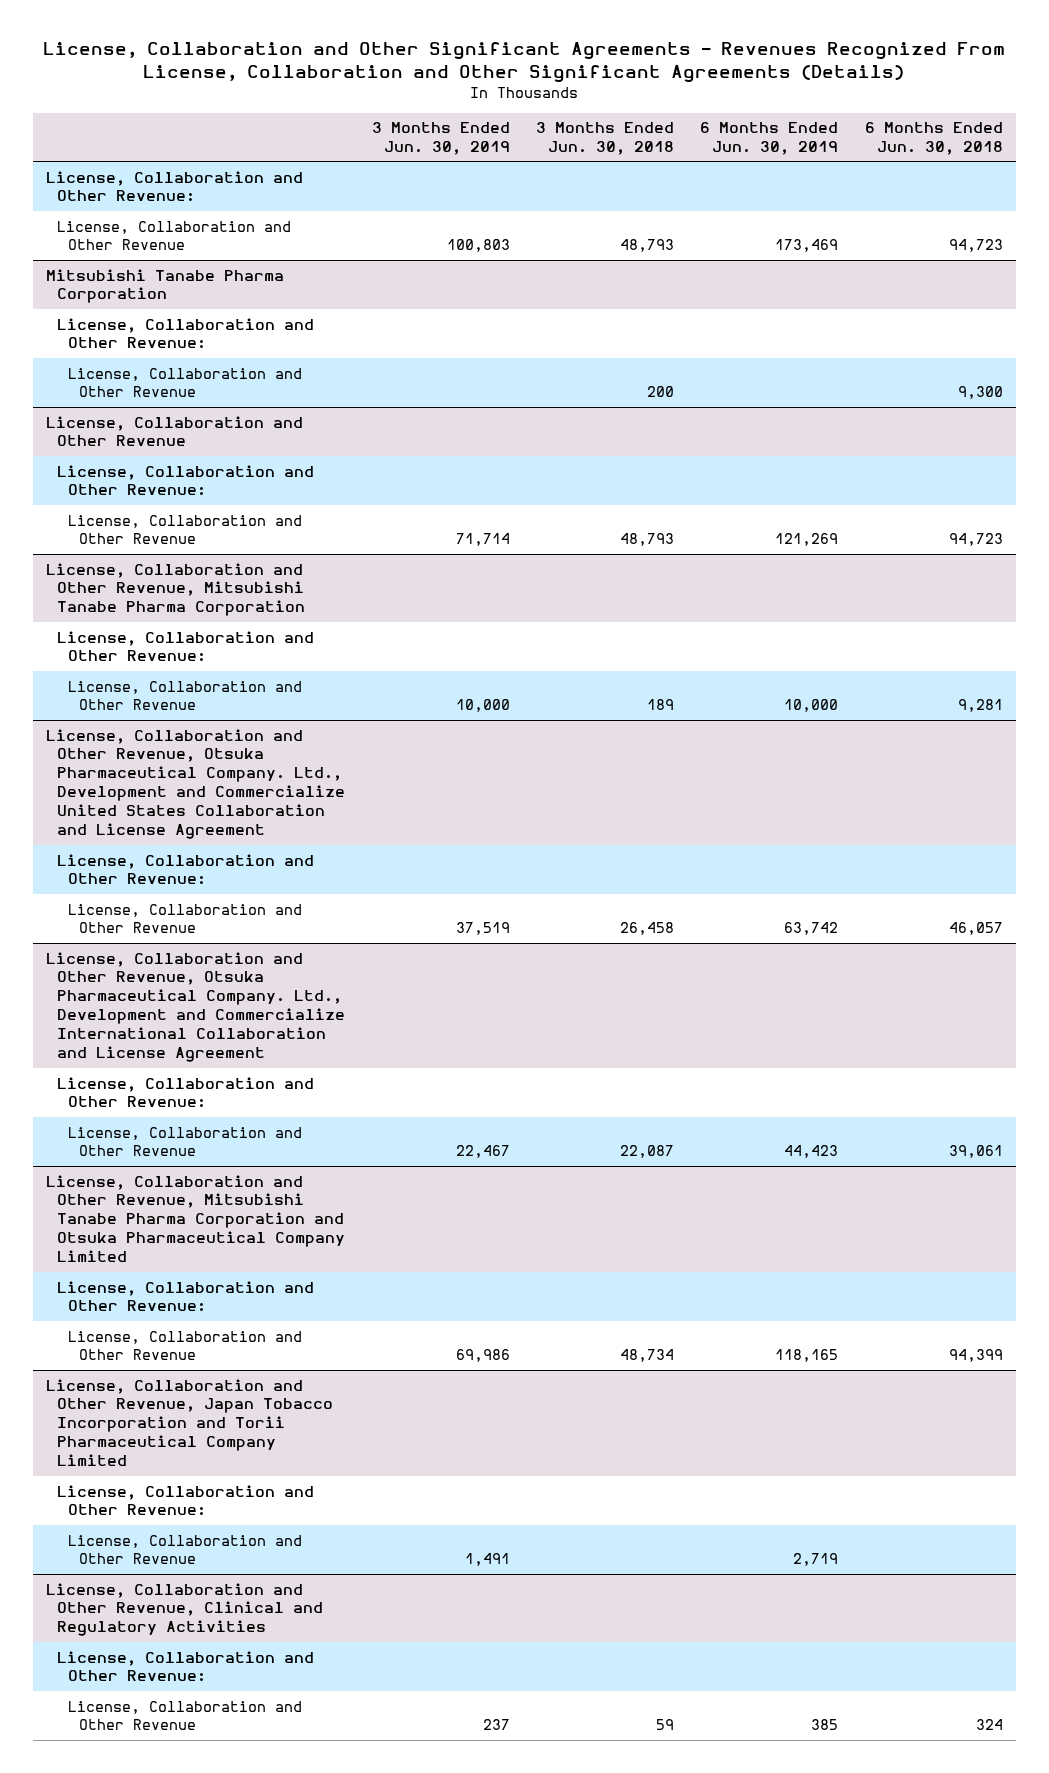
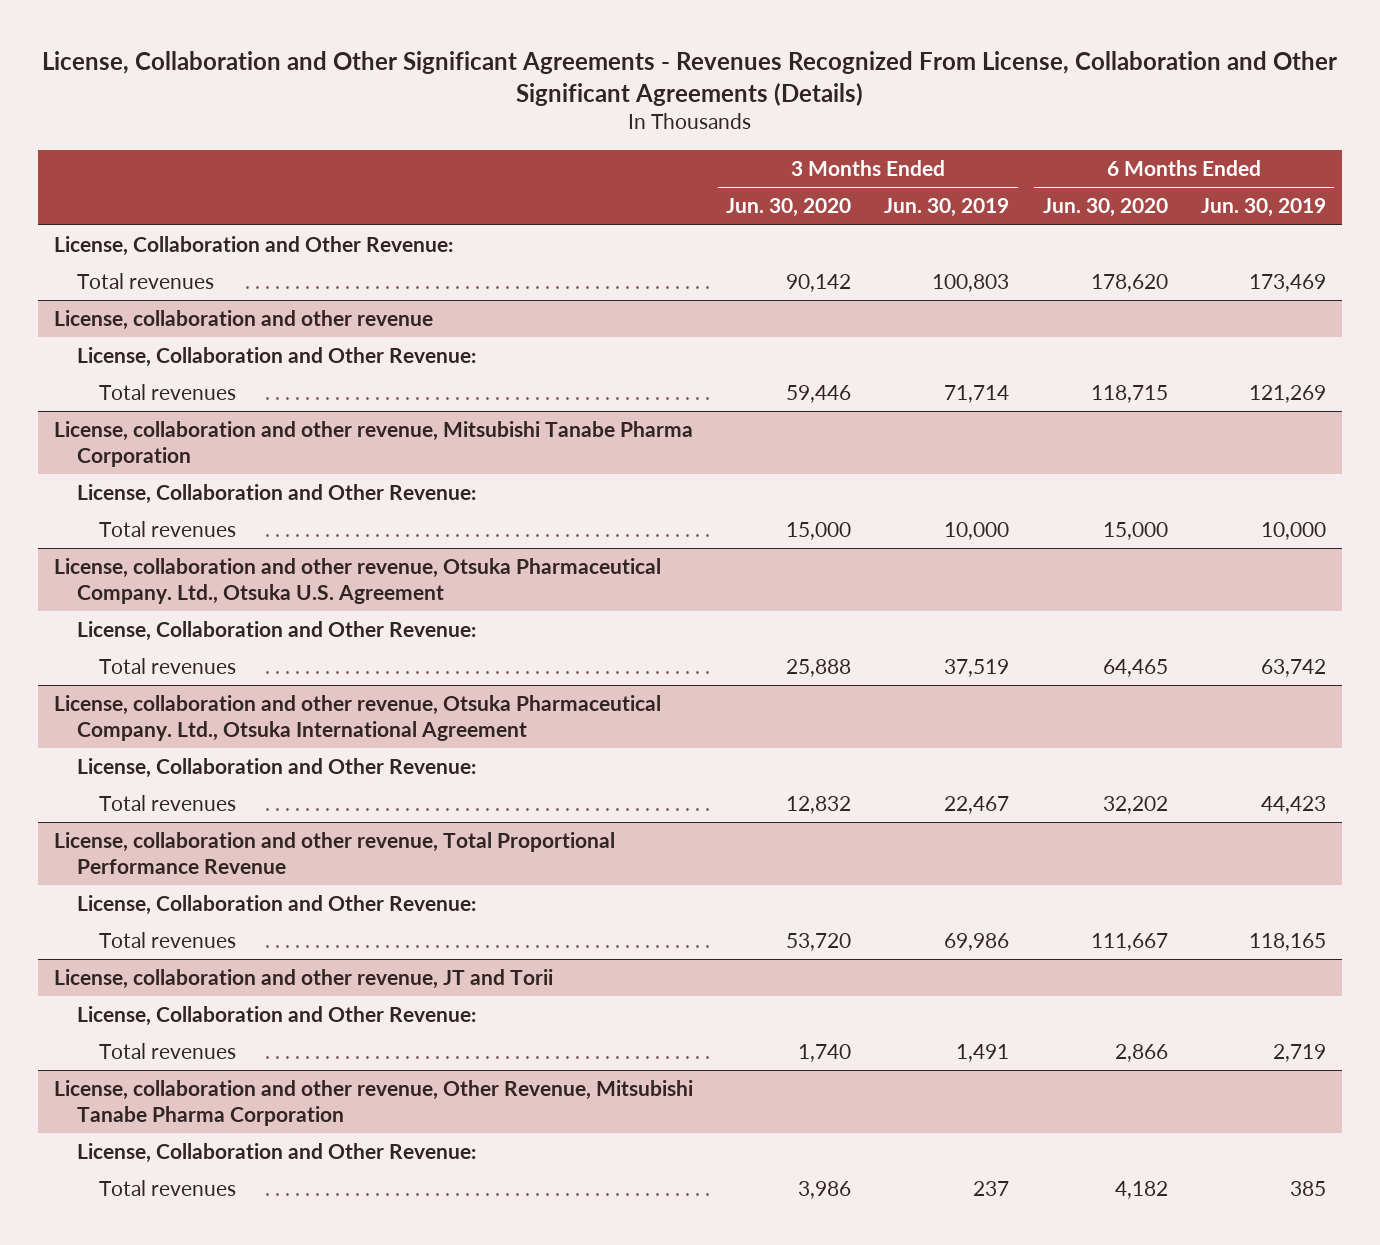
- | 3 Months Ended Jun. 30, 2019 | 3 Months Ended Jun. 30, 2018 | 6 Months Ended Jun. 30, 2019 | 6 Months Ended Jun. 30, 2018
+ | 3 Months Ended Jun. 30, 2020 | 3 Months Ended Jun. 30, 2019 | 6 Months Ended Jun. 30, 2020 | 6 Months Ended Jun. 30, 2019
- License, Collaboration and Other Revenue | 100,803 | 48,793 | 173,469 | 94,723
- Mitsubishi Tanabe Pharma Corporation
- License, Collaboration and Other Revenue:
- License, Collaboration and Other Revenue | | 200 | | 9,300
- License, Collaboration and Other Revenue
+ Total revenues | 90,142 | 100,803 | 178,620 | 173,469
+ License, collaboration and other revenue
- License, Collaboration and Other Revenue | 71,714 | 48,793 | 121,269 | 94,723
- License, Collaboration and Other Revenue, Mitsubishi Tanabe Pharma Corporation
+ Total revenues | 59,446 | 71,714 | 118,715 | 121,269
+ License, collaboration and other revenue, Mitsubishi Tanabe Pharma Corporation
- License, Collaboration and Other Revenue | 10,000 | 189 | 10,000 | 9,281
- License, Collaboration and Other Revenue, Otsuka Pharmaceutical Company. Ltd., Development and Commercialize United States Collaboration and License Agreement
+ Total revenues | 15,000 | 10,000 | 15,000 | 10,000
+ License, collaboration and other revenue, Otsuka Pharmaceutical Company. Ltd., Otsuka U.S. Agreement
- License, Collaboration and Other Revenue | 37,519 | 26,458 | 63,742 | 46,057
- License, Collaboration and Other Revenue, Otsuka Pharmaceutical Company. Ltd., Development and Commercialize International Collaboration and License Agreement
+ Total revenues | 25,888 | 37,519 | 64,465 | 63,742
+ License, collaboration and other revenue, Otsuka Pharmaceutical Company. Ltd., Otsuka International Agreement
- License, Collaboration and Other Revenue | 22,467 | 22,087 | 44,423 | 39,061
- License, Collaboration and Other Revenue, Mitsubishi Tanabe Pharma Corporation and Otsuka Pharmaceutical Company Limited
+ Total revenues | 12,832 | 22,467 | 32,202 | 44,423
+ License, collaboration and other revenue, Total Proportional Performance Revenue
- License, Collaboration and Other Revenue | 69,986 | 48,734 | 118,165 | 94,399
- License, Collaboration and Other Revenue, Japan Tobacco Incorporation and Torii Pharmaceutical Company Limited
+ Total revenues | 53,720 | 69,986 | 111,667 | 118,165
+ License, collaboration and other revenue, JT and Torii
- License, Collaboration and Other Revenue | 1,491 | | 2,719 |
- License, Collaboration and Other Revenue, Clinical and Regulatory Activities
+ Total revenues | 1,740 | 1,491 | 2,866 | 2,719
+ License, collaboration and other revenue, Other Revenue, Mitsubishi Tanabe Pharma Corporation
- License, Collaboration and Other Revenue | 237 | 59 | 385 | 324
+ Total revenues | 3,986 | 237 | 4,182 | 385

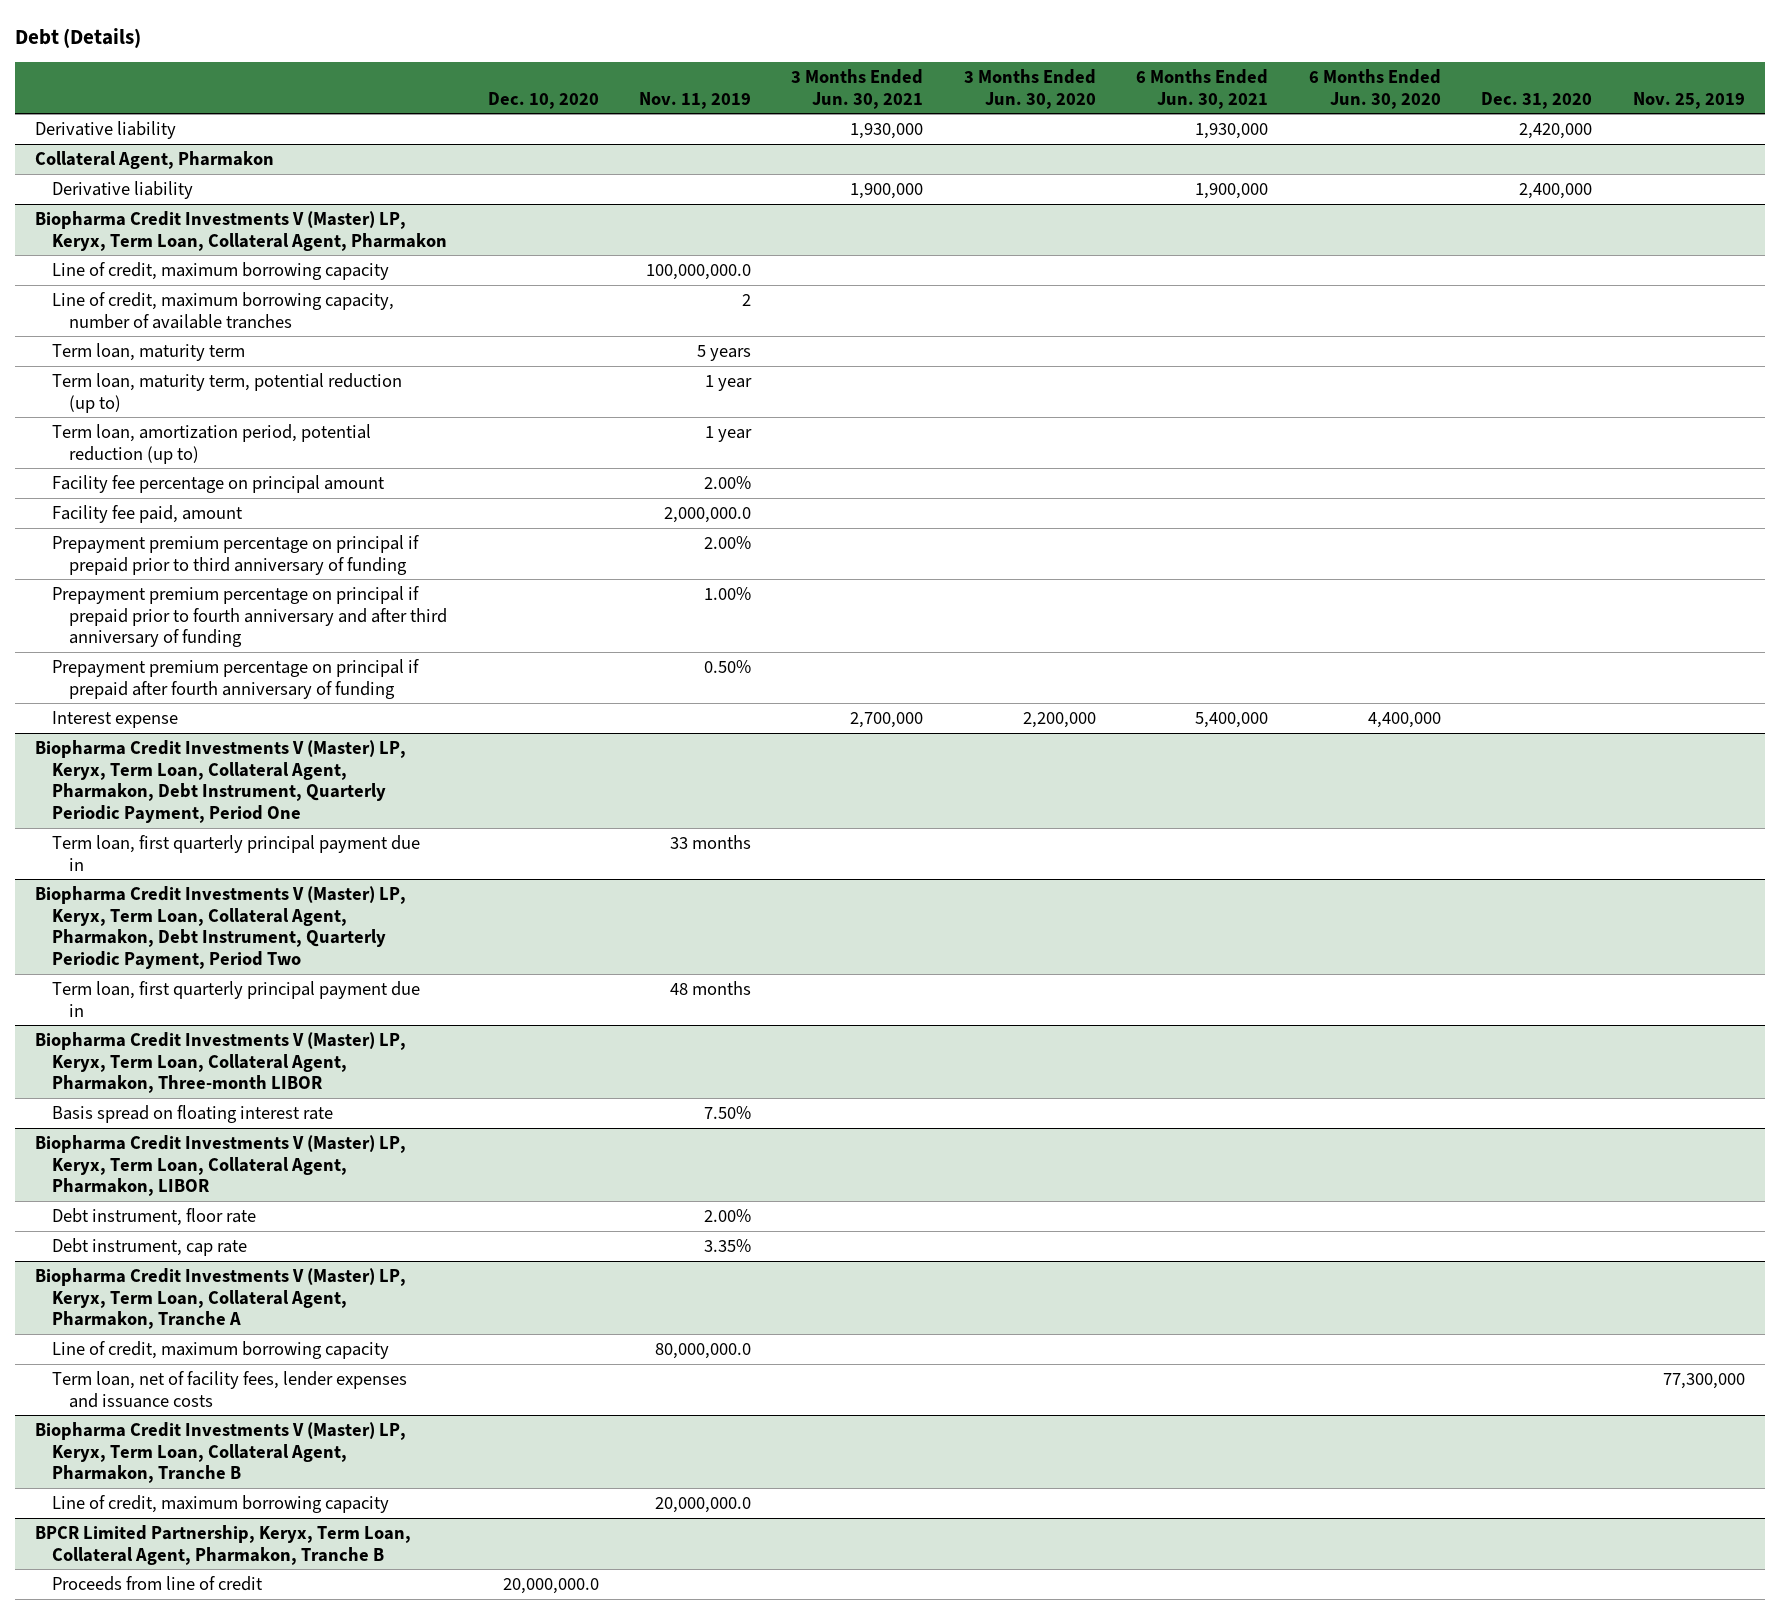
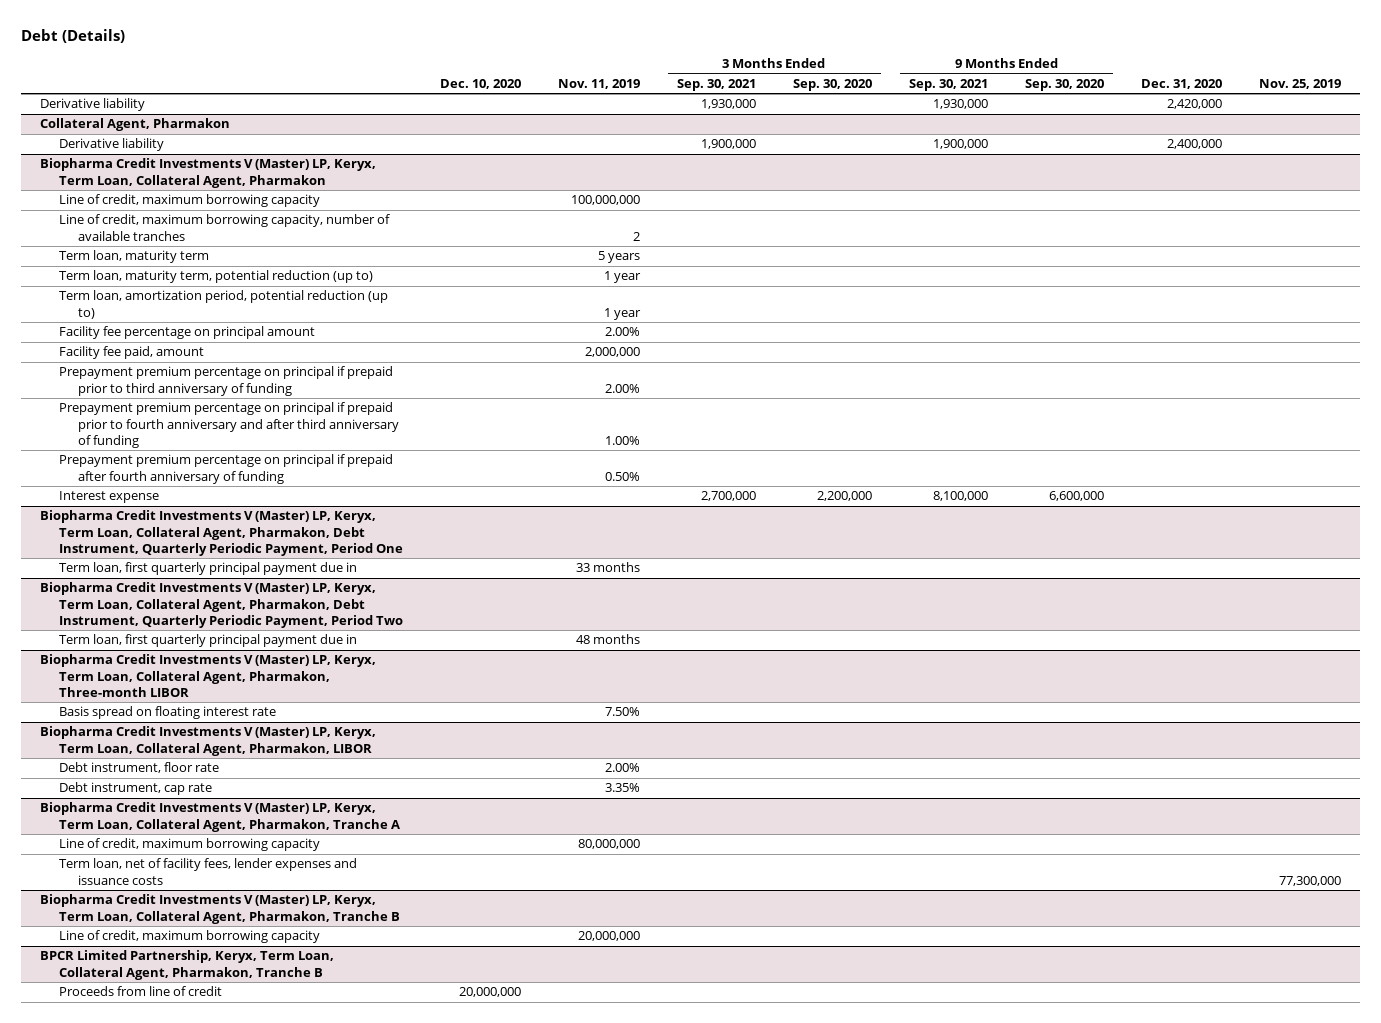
- | Dec. 10, 2020 | Nov. 11, 2019 | 3 Months Ended Jun. 30, 2021 | 3 Months Ended Jun. 30, 2020 | 6 Months Ended Jun. 30, 2021 | 6 Months Ended Jun. 30, 2020 | Dec. 31, 2020 | Nov. 25, 2019
+ | Dec. 10, 2020 | Nov. 11, 2019 | 3 Months Ended Sep. 30, 2021 | 3 Months Ended Sep. 30, 2020 | 9 Months Ended Sep. 30, 2021 | 9 Months Ended Sep. 30, 2020 | Dec. 31, 2020 | Nov. 25, 2019
@ Biopharma Credit Investments V (Master) LP, Keryx, Term Loan, Collateral Agent, Pharmakon
- Line of credit, maximum borrowing capacity | | 100,000,000.0 | | | | | |
+ Line of credit, maximum borrowing capacity | | 100,000,000 | | | | | |
- Facility fee paid, amount | | 2,000,000.0 | | | | | |
+ Facility fee paid, amount | | 2,000,000 | | | | | |
@ Biopharma Credit Investments V (Master) LP, Keryx, Term Loan, Collateral Agent, Pharmakon, Tranche A
- Line of credit, maximum borrowing capacity | | 80,000,000.0 | | | | | |
+ Line of credit, maximum borrowing capacity | | 80,000,000 | | | | | |
@ Biopharma Credit Investments V (Master) LP, Keryx, Term Loan, Collateral Agent, Pharmakon, Tranche B
- Line of credit, maximum borrowing capacity | | 20,000,000.0 | | | | | |
+ Line of credit, maximum borrowing capacity | | 20,000,000 | | | | | |
@ BPCR Limited Partnership, Keryx, Term Loan, Collateral Agent, Pharmakon, Tranche B
- Proceeds from line of credit | 20,000,000.0 | | | | | | |
+ Proceeds from line of credit | 20,000,000 | | | | | | |

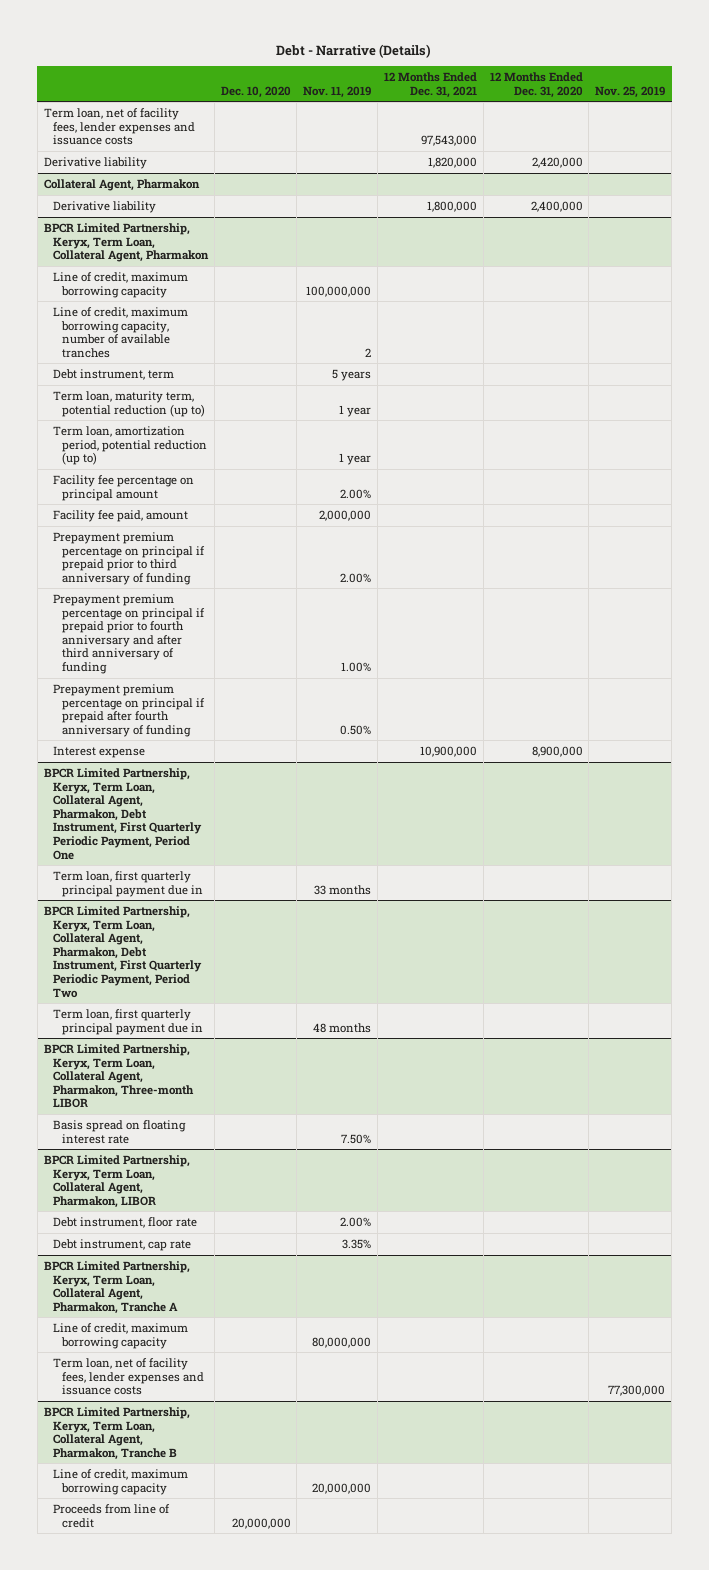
- Debt (Details)
+ Debt - Narrative (Details)
- | Dec. 10, 2020 | Nov. 11, 2019 | 3 Months Ended Sep. 30, 2021 | 3 Months Ended Sep. 30, 2020 | 9 Months Ended Sep. 30, 2021 | 9 Months Ended Sep. 30, 2020 | Dec. 31, 2020 | Nov. 25, 2019
+ | Dec. 10, 2020 | Nov. 11, 2019 | 12 Months Ended Dec. 31, 2021 | 12 Months Ended Dec. 31, 2020 | Nov. 25, 2019
+ Term loan, net of facility fees, lender expenses and issuance costs | | | 97,543,000 | |
- Biopharma Credit Investments V (Master) LP, Keryx, Term Loan, Collateral Agent, Pharmakon
+ BPCR Limited Partnership, Keryx, Term Loan, Collateral Agent, Pharmakon
- Term loan, maturity term | | 5 years | | | | | |
+ Debt instrument, term | | 5 years | | |
- Biopharma Credit Investments V (Master) LP, Keryx, Term Loan, Collateral Agent, Pharmakon, Debt Instrument, Quarterly Periodic Payment, Period One
+ BPCR Limited Partnership, Keryx, Term Loan, Collateral Agent, Pharmakon, Debt Instrument, First Quarterly Periodic Payment, Period One
- Biopharma Credit Investments V (Master) LP, Keryx, Term Loan, Collateral Agent, Pharmakon, Debt Instrument, Quarterly Periodic Payment, Period Two
+ BPCR Limited Partnership, Keryx, Term Loan, Collateral Agent, Pharmakon, Debt Instrument, First Quarterly Periodic Payment, Period Two
- Biopharma Credit Investments V (Master) LP, Keryx, Term Loan, Collateral Agent, Pharmakon, Three-month LIBOR
+ BPCR Limited Partnership, Keryx, Term Loan, Collateral Agent, Pharmakon, Three-month LIBOR
- Biopharma Credit Investments V (Master) LP, Keryx, Term Loan, Collateral Agent, Pharmakon, LIBOR
+ BPCR Limited Partnership, Keryx, Term Loan, Collateral Agent, Pharmakon, LIBOR
- Biopharma Credit Investments V (Master) LP, Keryx, Term Loan, Collateral Agent, Pharmakon, Tranche A
+ BPCR Limited Partnership, Keryx, Term Loan, Collateral Agent, Pharmakon, Tranche A
- Biopharma Credit Investments V (Master) LP, Keryx, Term Loan, Collateral Agent, Pharmakon, Tranche B
- Line of credit, maximum borrowing capacity | | 20,000,000 | | | | | |
@ BPCR Limited Partnership, Keryx, Term Loan, Collateral Agent, Pharmakon, Tranche B
+ Line of credit, maximum borrowing capacity | | 20,000,000 | | |

